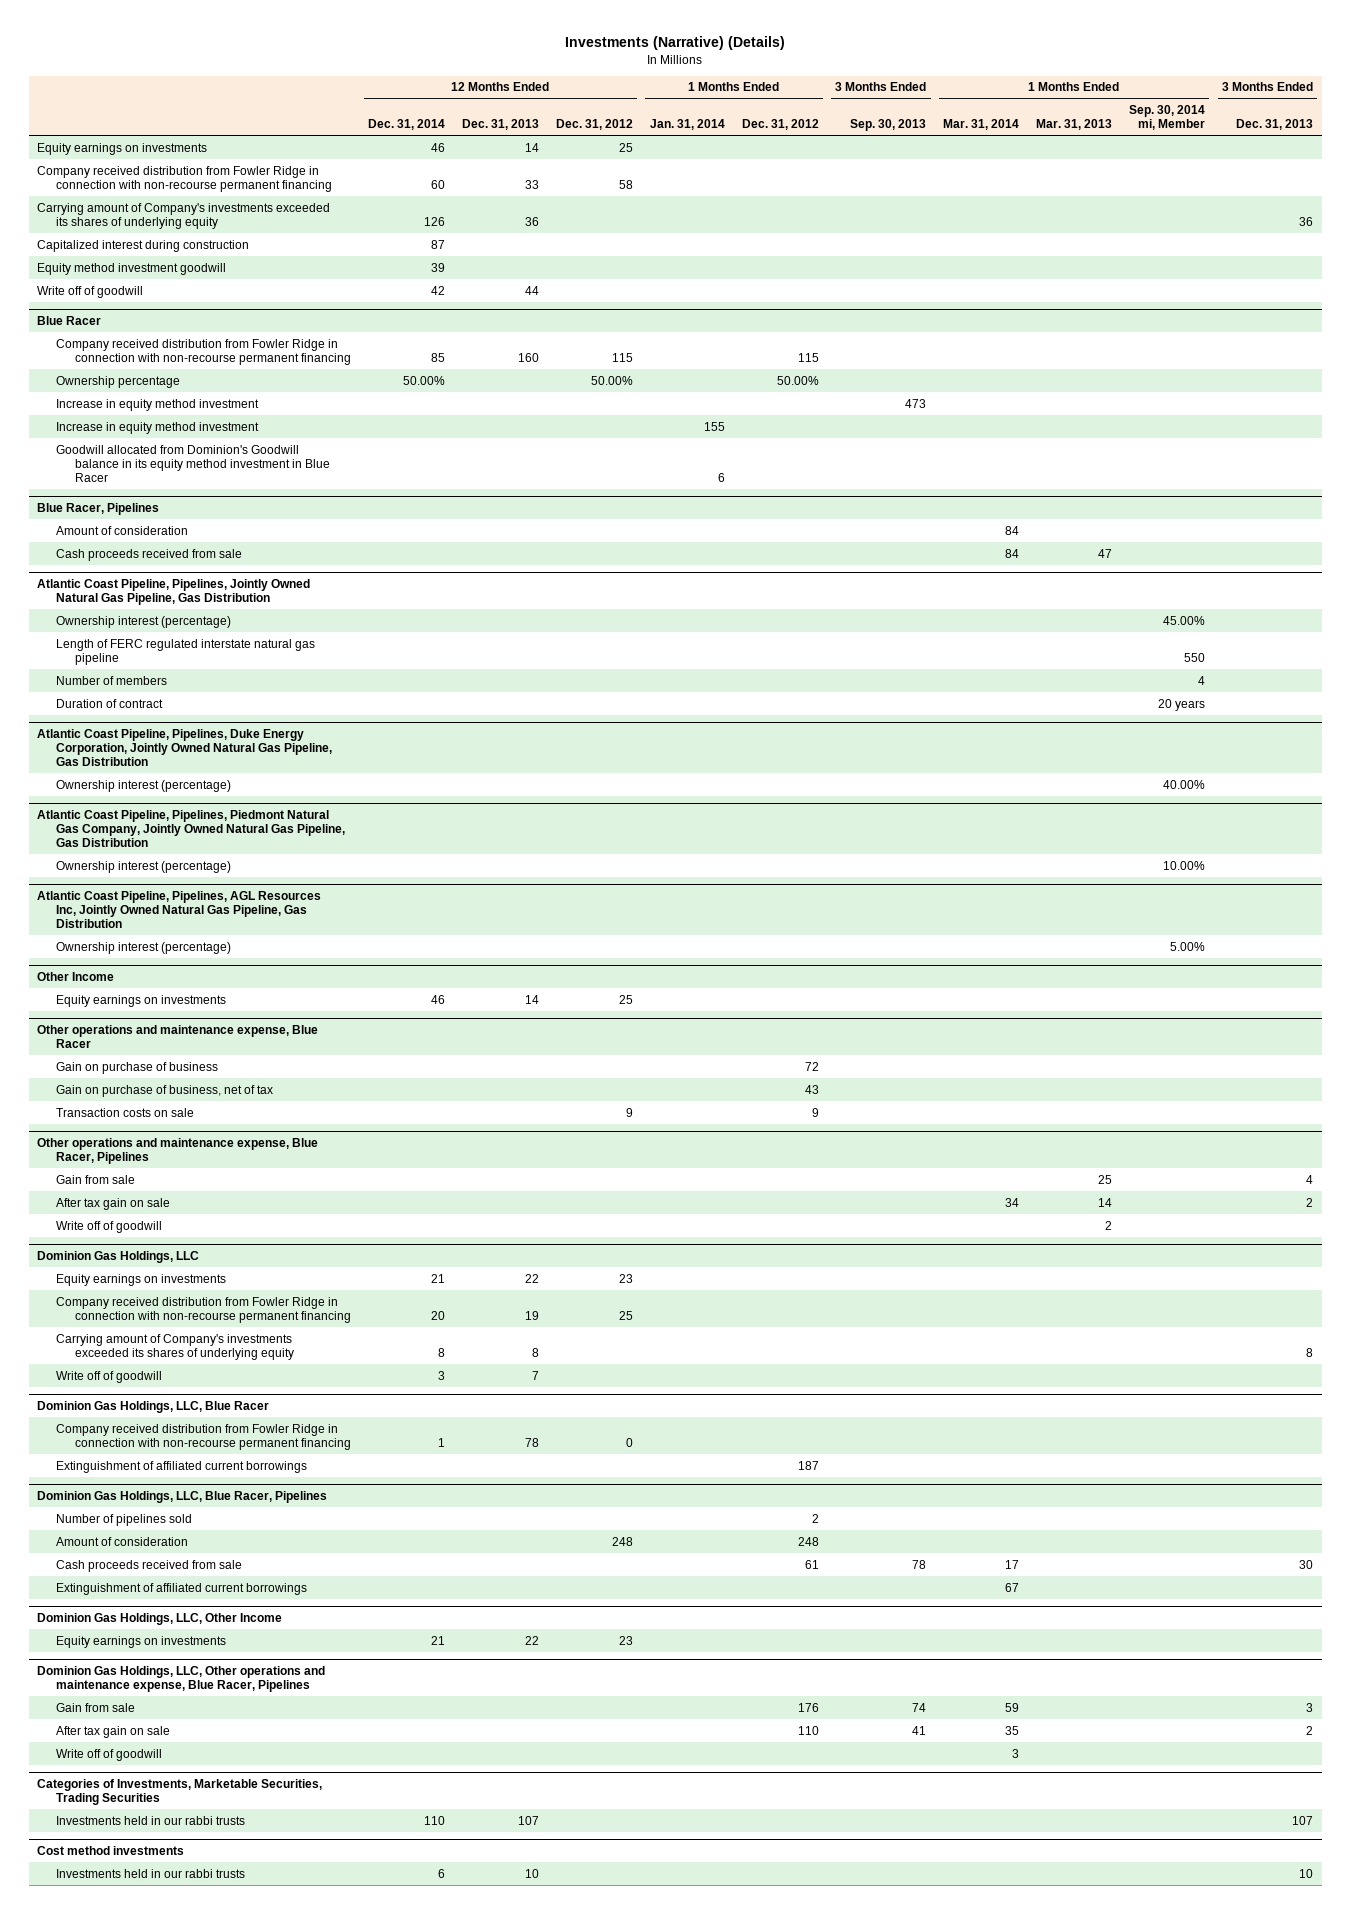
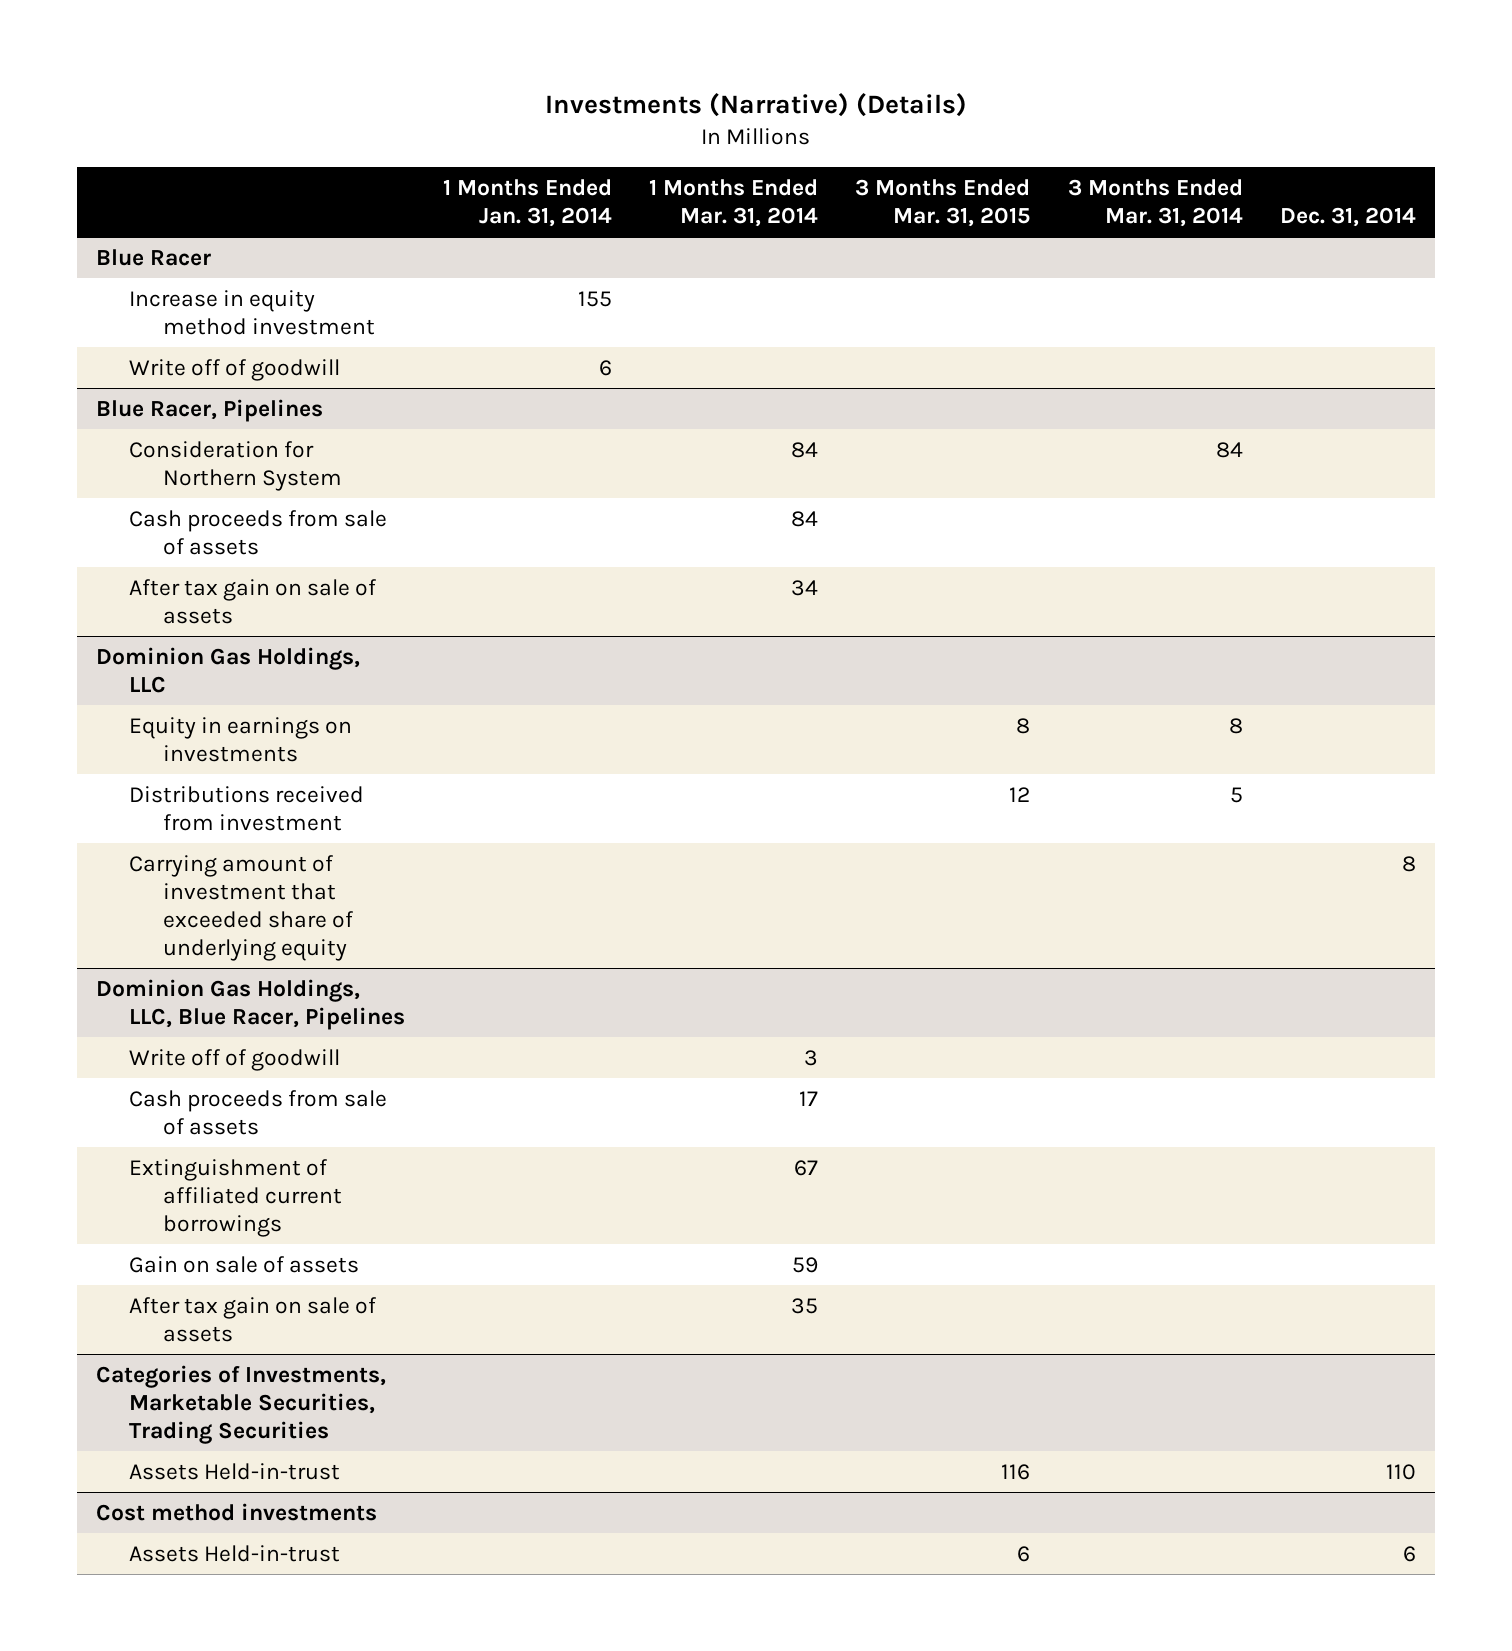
- | 12 Months Ended Dec. 31, 2014 | 12 Months Ended Dec. 31, 2013 | 12 Months Ended Dec. 31, 2012 | 1 Months Ended Jan. 31, 2014 | 1 Months Ended Dec. 31, 2012 | 3 Months Ended Sep. 30, 2013 | 1 Months Ended Mar. 31, 2014 | 1 Months Ended Mar. 31, 2013 | 1 Months Ended Sep. 30, 2014 mi, Member | 3 Months Ended Dec. 31, 2013
+ | 1 Months Ended Jan. 31, 2014 | 1 Months Ended Mar. 31, 2014 | 3 Months Ended Mar. 31, 2015 | 3 Months Ended Mar. 31, 2014 | Dec. 31, 2014
- Equity earnings on investments | 46 | 14 | 25 | | | | | | |
- Company received distribution from Fowler Ridge in connection with non-recourse permanent financing | 60 | 33 | 58 | | | | | | |
- Carrying amount of Company's investments exceeded its shares of underlying equity | 126 | 36 | | | | | | | | 36
- Capitalized interest during construction | 87 | | | | | | | | |
- Equity method investment goodwill | 39 | | | | | | | | |
- Write off of goodwill | 42 | 44 | | | | | | | |
@ Blue Racer
- Company received distribution from Fowler Ridge in connection with non-recourse permanent financing | 85 | 160 | 115 | | 115 | | | | |
- Ownership percentage | 50.00% | | 50.00% | | 50.00% | | | | |
- Increase in equity method investment | | | | | | 473 | | | |
- Goodwill allocated from Dominion's Goodwill balance in its equity method investment in Blue Racer | | | | 6 | | | | | |
+ Write off of goodwill | 6 | | | |
@ Blue Racer, Pipelines
- Amount of consideration | | | | | | | 84 | | |
- Cash proceeds received from sale | | | | | | | 84 | 47 | |
- Atlantic Coast Pipeline, Pipelines, Jointly Owned Natural Gas Pipeline, Gas Distribution
- Ownership interest (percentage) | | | | | | | | | 45.00% |
- Length of FERC regulated interstate natural gas pipeline | | | | | | | | | 550 |
- Number of members | | | | | | | | | 4 |
- Duration of contract | | | | | | | | | 20 years |
- Atlantic Coast Pipeline, Pipelines, Duke Energy Corporation, Jointly Owned Natural Gas Pipeline, Gas Distribution
- Ownership interest (percentage) | | | | | | | | | 40.00% |
- Atlantic Coast Pipeline, Pipelines, Piedmont Natural Gas Company, Jointly Owned Natural Gas Pipeline, Gas Distribution
- Ownership interest (percentage) | | | | | | | | | 10.00% |
- Atlantic Coast Pipeline, Pipelines, AGL Resources Inc, Jointly Owned Natural Gas Pipeline, Gas Distribution
- Ownership interest (percentage) | | | | | | | | | 5.00% |
- Other Income
- Equity earnings on investments | 46 | 14 | 25 | | | | | | |
- Other operations and maintenance expense, Blue Racer
- Gain on purchase of business | | | | | 72 | | | | |
- Gain on purchase of business, net of tax | | | | | 43 | | | | |
- Transaction costs on sale | | | 9 | | 9 | | | | |
- Other operations and maintenance expense, Blue Racer, Pipelines
- Gain from sale | | | | | | | | 25 | | 4
- After tax gain on sale | | | | | | | 34 | 14 | | 2
- Write off of goodwill | | | | | | | | 2 | |
@ Blue Racer, Pipelines
+ Consideration for Northern System | | 84 | | 84 |
+ Cash proceeds from sale of assets | | 84 | | |
+ After tax gain on sale of assets | | 34 | | |
@ Dominion Gas Holdings, LLC
- Equity earnings on investments | 21 | 22 | 23 | | | | | | |
- Company received distribution from Fowler Ridge in connection with non-recourse permanent financing | 20 | 19 | 25 | | | | | | |
- Carrying amount of Company's investments exceeded its shares of underlying equity | 8 | 8 | | | | | | | | 8
- Write off of goodwill | 3 | 7 | | | | | | | |
- Dominion Gas Holdings, LLC, Blue Racer
- Company received distribution from Fowler Ridge in connection with non-recourse permanent financing | 1 | 78 | 0 | | | | | | |
- Extinguishment of affiliated current borrowings | | | | | 187 | | | | |
@ Dominion Gas Holdings, LLC
+ Equity in earnings on investments | | | 8 | 8 |
+ Distributions received from investment | | | 12 | 5 |
+ Carrying amount of investment that exceeded share of underlying equity | | | | | 8
@ Dominion Gas Holdings, LLC, Blue Racer, Pipelines
- Number of pipelines sold | | | | | 2 | | | | |
- Amount of consideration | | | 248 | | 248 | | | | |
- Cash proceeds received from sale | | | | | 61 | 78 | 17 | | | 30
+ Write off of goodwill | | 3 | | |
+ Cash proceeds from sale of assets | | 17 | | |
- Dominion Gas Holdings, LLC, Other Income
- Equity earnings on investments | 21 | 22 | 23 | | | | | | |
- Dominion Gas Holdings, LLC, Other operations and maintenance expense, Blue Racer, Pipelines
- Gain from sale | | | | | 176 | 74 | 59 | | | 3
- After tax gain on sale | | | | | 110 | 41 | 35 | | | 2
- Write off of goodwill | | | | | | | 3 | | |
@ Dominion Gas Holdings, LLC, Blue Racer, Pipelines
+ Gain on sale of assets | | 59 | | |
+ After tax gain on sale of assets | | 35 | | |
@ Categories of Investments, Marketable Securities, Trading Securities
- Investments held in our rabbi trusts | 110 | 107 | | | | | | | | 107
+ Assets Held-in-trust | | | 116 | | 110
@ Cost method investments
- Investments held in our rabbi trusts | 6 | 10 | | | | | | | | 10
+ Assets Held-in-trust | | | 6 | | 6

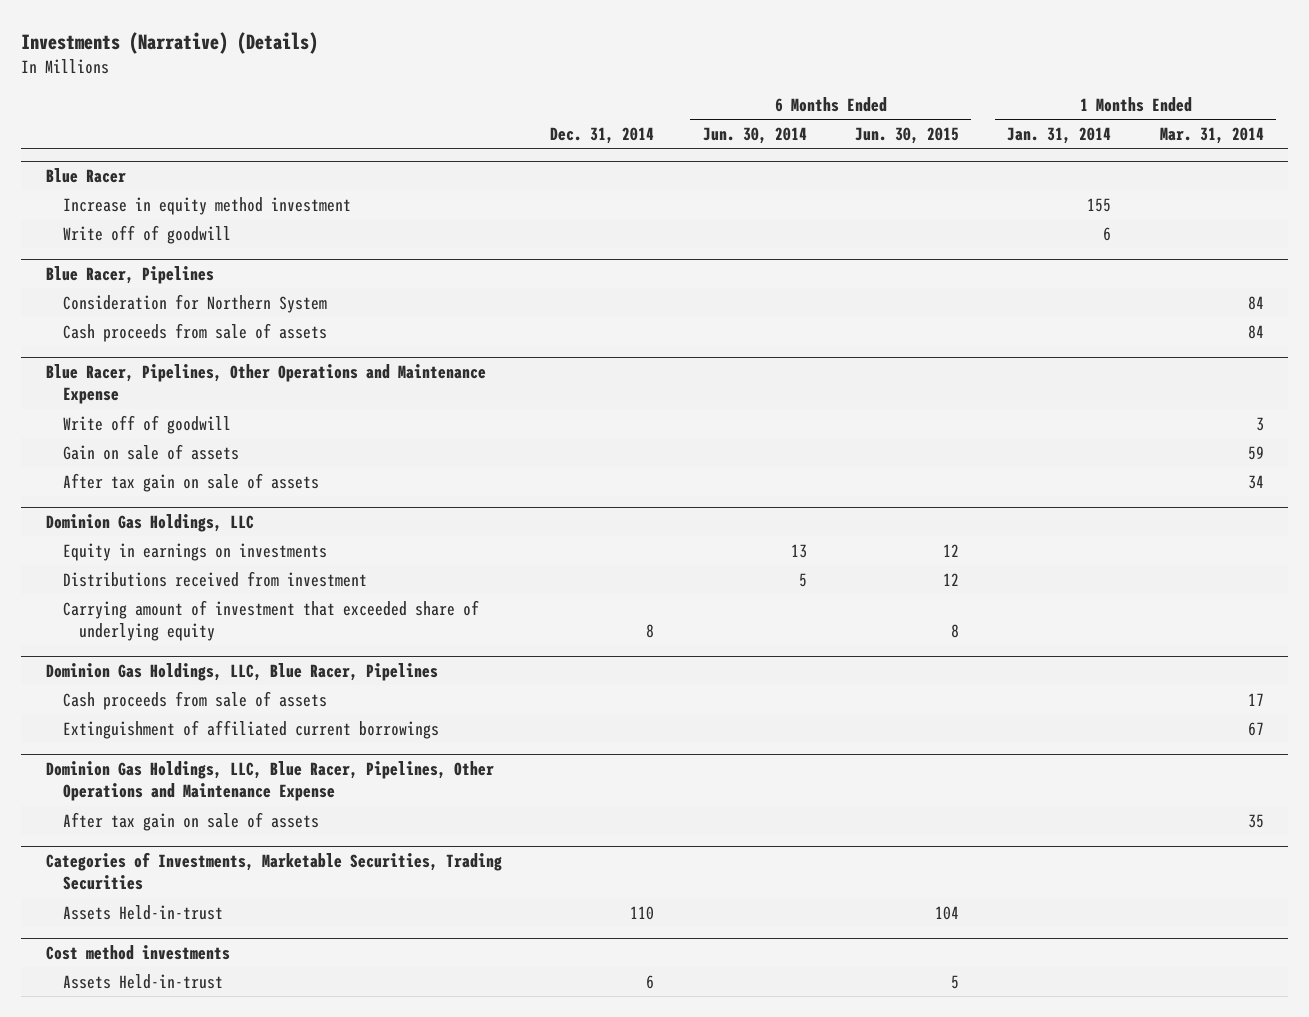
- | 1 Months Ended Jan. 31, 2014 | 1 Months Ended Mar. 31, 2014 | 3 Months Ended Mar. 31, 2015 | 3 Months Ended Mar. 31, 2014 | Dec. 31, 2014
+ | Dec. 31, 2014 | 6 Months Ended Jun. 30, 2014 | 6 Months Ended Jun. 30, 2015 | 1 Months Ended Jan. 31, 2014 | 1 Months Ended Mar. 31, 2014
@ Blue Racer, Pipelines
- After tax gain on sale of assets | | 34 | | |
+ Blue Racer, Pipelines, Other Operations and Maintenance Expense
+ Write off of goodwill | | | | | 3
+ Gain on sale of assets | | | | | 59
+ After tax gain on sale of assets | | | | | 34
@ Dominion Gas Holdings, LLC, Blue Racer, Pipelines
- Write off of goodwill | | 3 | | |
- Gain on sale of assets | | 59 | | |
- After tax gain on sale of assets | | 35 | | |
+ Dominion Gas Holdings, LLC, Blue Racer, Pipelines, Other Operations and Maintenance Expense
+ After tax gain on sale of assets | | | | | 35

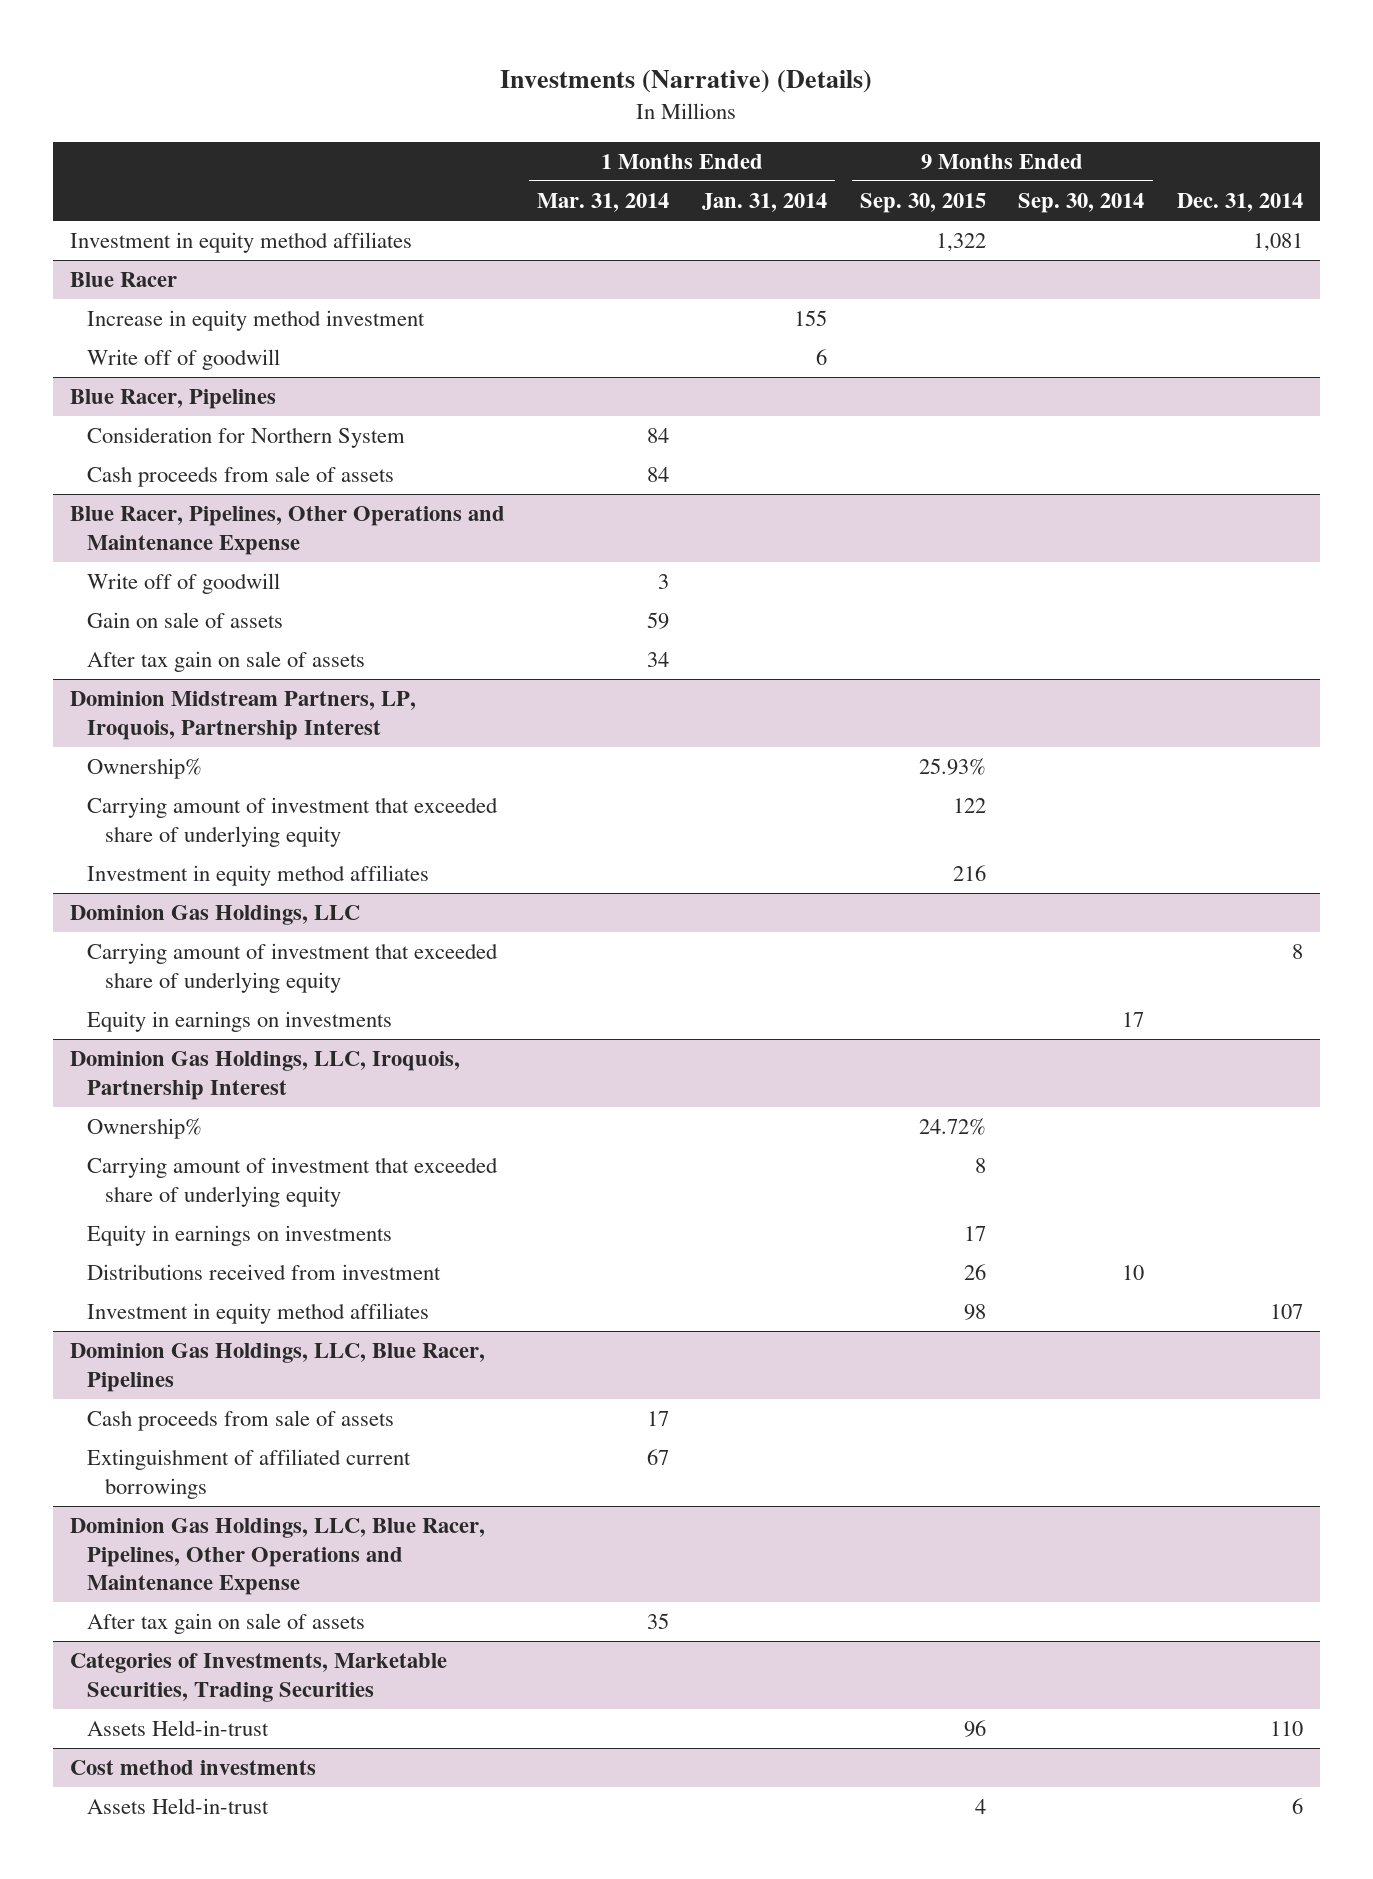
- | Dec. 31, 2014 | 6 Months Ended Jun. 30, 2014 | 6 Months Ended Jun. 30, 2015 | 1 Months Ended Jan. 31, 2014 | 1 Months Ended Mar. 31, 2014
+ | 1 Months Ended Mar. 31, 2014 | 1 Months Ended Jan. 31, 2014 | 9 Months Ended Sep. 30, 2015 | 9 Months Ended Sep. 30, 2014 | Dec. 31, 2014
+ Investment in equity method affiliates | | | 1,322 | | 1,081
+ Dominion Midstream Partners, LP, Iroquois, Partnership Interest
+ Ownership% | | | 25.93% | |
+ Carrying amount of investment that exceeded share of underlying equity | | | 122 | |
+ Investment in equity method affiliates | | | 216 | |
@ Dominion Gas Holdings, LLC
- Distributions received from investment | | 5 | 12 | |
moved down: Equity in earnings on investments | | | | 17 |
+ Dominion Gas Holdings, LLC, Iroquois, Partnership Interest
+ Ownership% | | | 24.72% | |
+ Carrying amount of investment that exceeded share of underlying equity | | | 8 | |
+ Equity in earnings on investments | | | 17 | |
+ Distributions received from investment | | | 26 | 10 |
+ Investment in equity method affiliates | | | 98 | | 107

